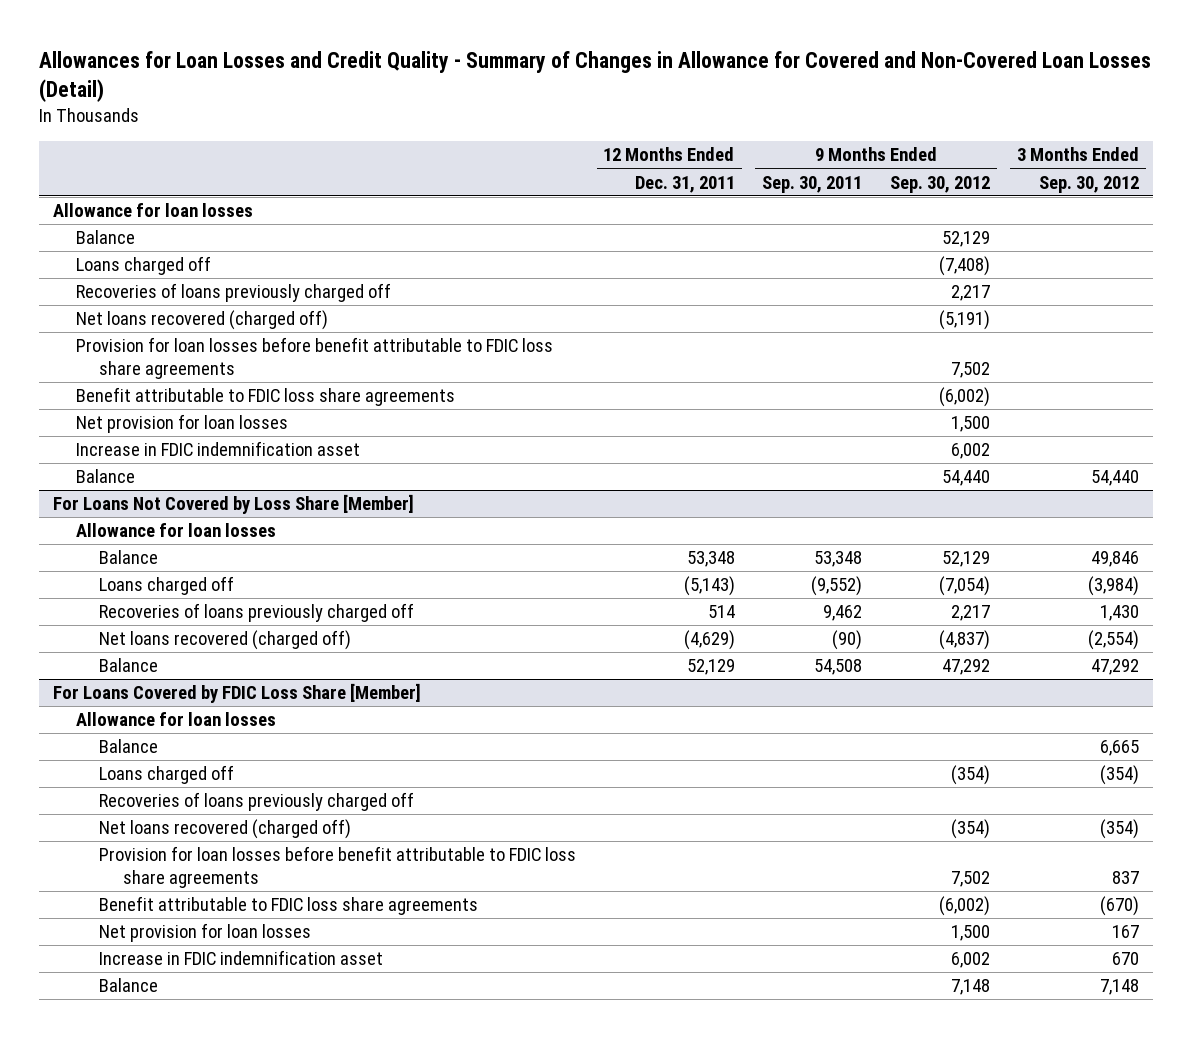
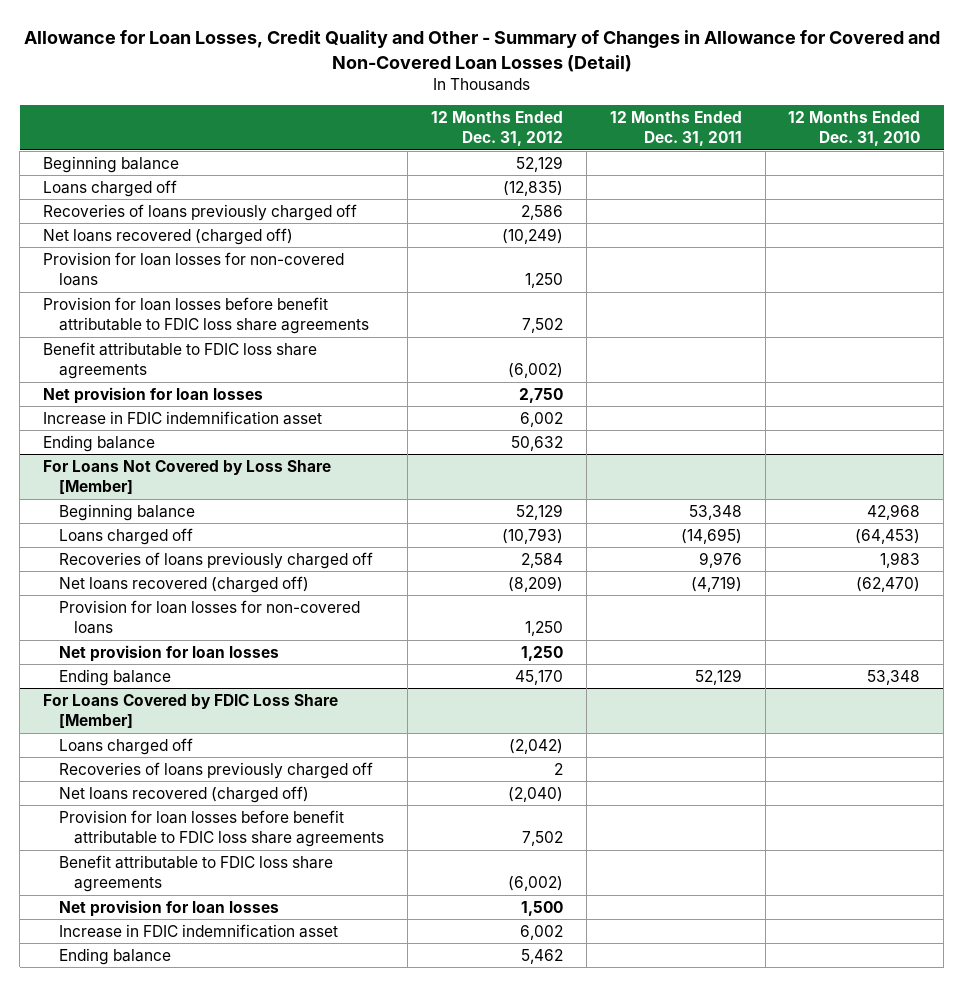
- Allowances for Loan Losses and Credit Quality - Summary of Changes in Allowance for Covered and Non-Covered Loan Losses (Detail)
+ Allowance for Loan Losses, Credit Quality and Other - Summary of Changes in Allowance for Covered and Non-Covered Loan Losses (Detail)
- | 12 Months Ended Dec. 31, 2011 | 9 Months Ended Sep. 30, 2011 | 9 Months Ended Sep. 30, 2012 | 3 Months Ended Sep. 30, 2012
+ | 12 Months Ended Dec. 31, 2012 | 12 Months Ended Dec. 31, 2011 | 12 Months Ended Dec. 31, 2010
- Allowance for loan losses
- Balance | | | 52,129 |
+ Beginning balance | 52,129 | |
+ Provision for loan losses for non-covered loans | 1,250 | |
- Balance | | | 54,440 | 54,440
+ Ending balance | 50,632 | |
@ For Loans Not Covered by Loss Share [Member]
- Allowance for loan losses
- Balance | 53,348 | 53,348 | 52,129 | 49,846
- Loans charged off | (5,143) | (9,552) | (7,054) | (3,984)
- Recoveries of loans previously charged off | 514 | 9,462 | 2,217 | 1,430
- Net loans recovered (charged off) | (4,629) | (90) | (4,837) | (2,554)
- Balance | 52,129 | 54,508 | 47,292 | 47,292
+ Beginning balance | 52,129 | 53,348 | 42,968
+ Loans charged off | (10,793) | (14,695) | (64,453)
+ Recoveries of loans previously charged off | 2,584 | 9,976 | 1,983
+ Net loans recovered (charged off) | (8,209) | (4,719) | (62,470)
+ Provision for loan losses for non-covered loans | 1,250 | |
+ Net provision for loan losses | 1,250 | |
+ Ending balance | 45,170 | 52,129 | 53,348
@ For Loans Covered by FDIC Loss Share [Member]
- Allowance for loan losses
- Balance | | | | 6,665
- Balance | | | 7,148 | 7,148
+ Ending balance | 5,462 | |

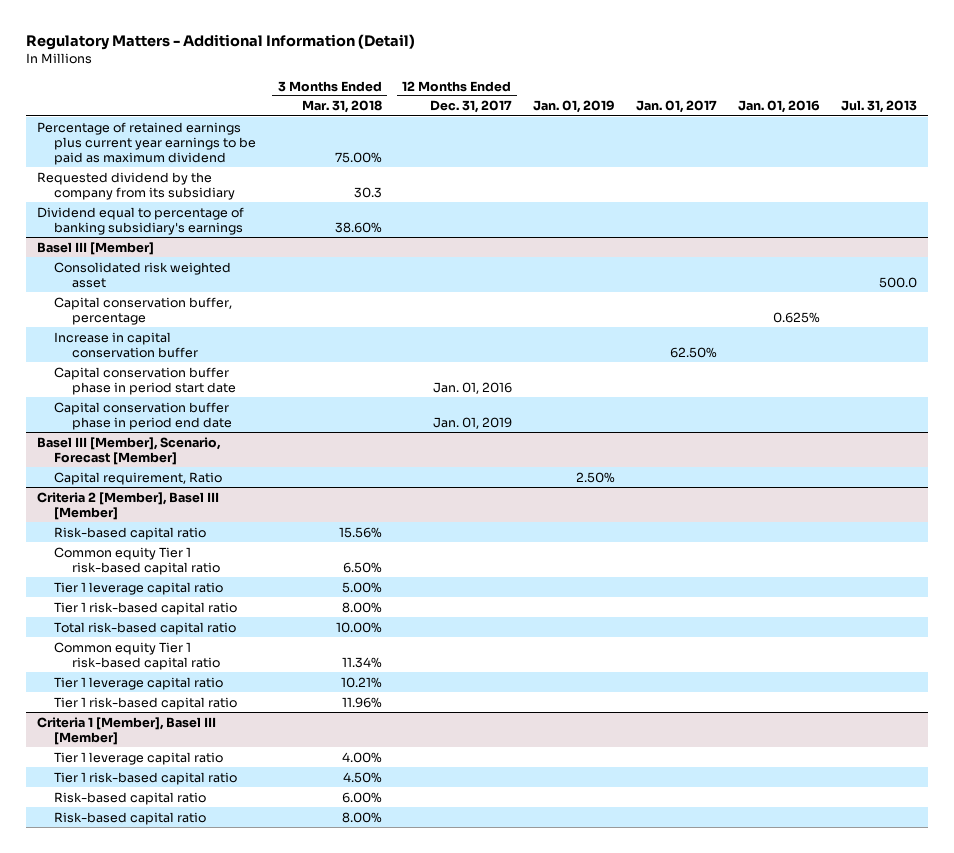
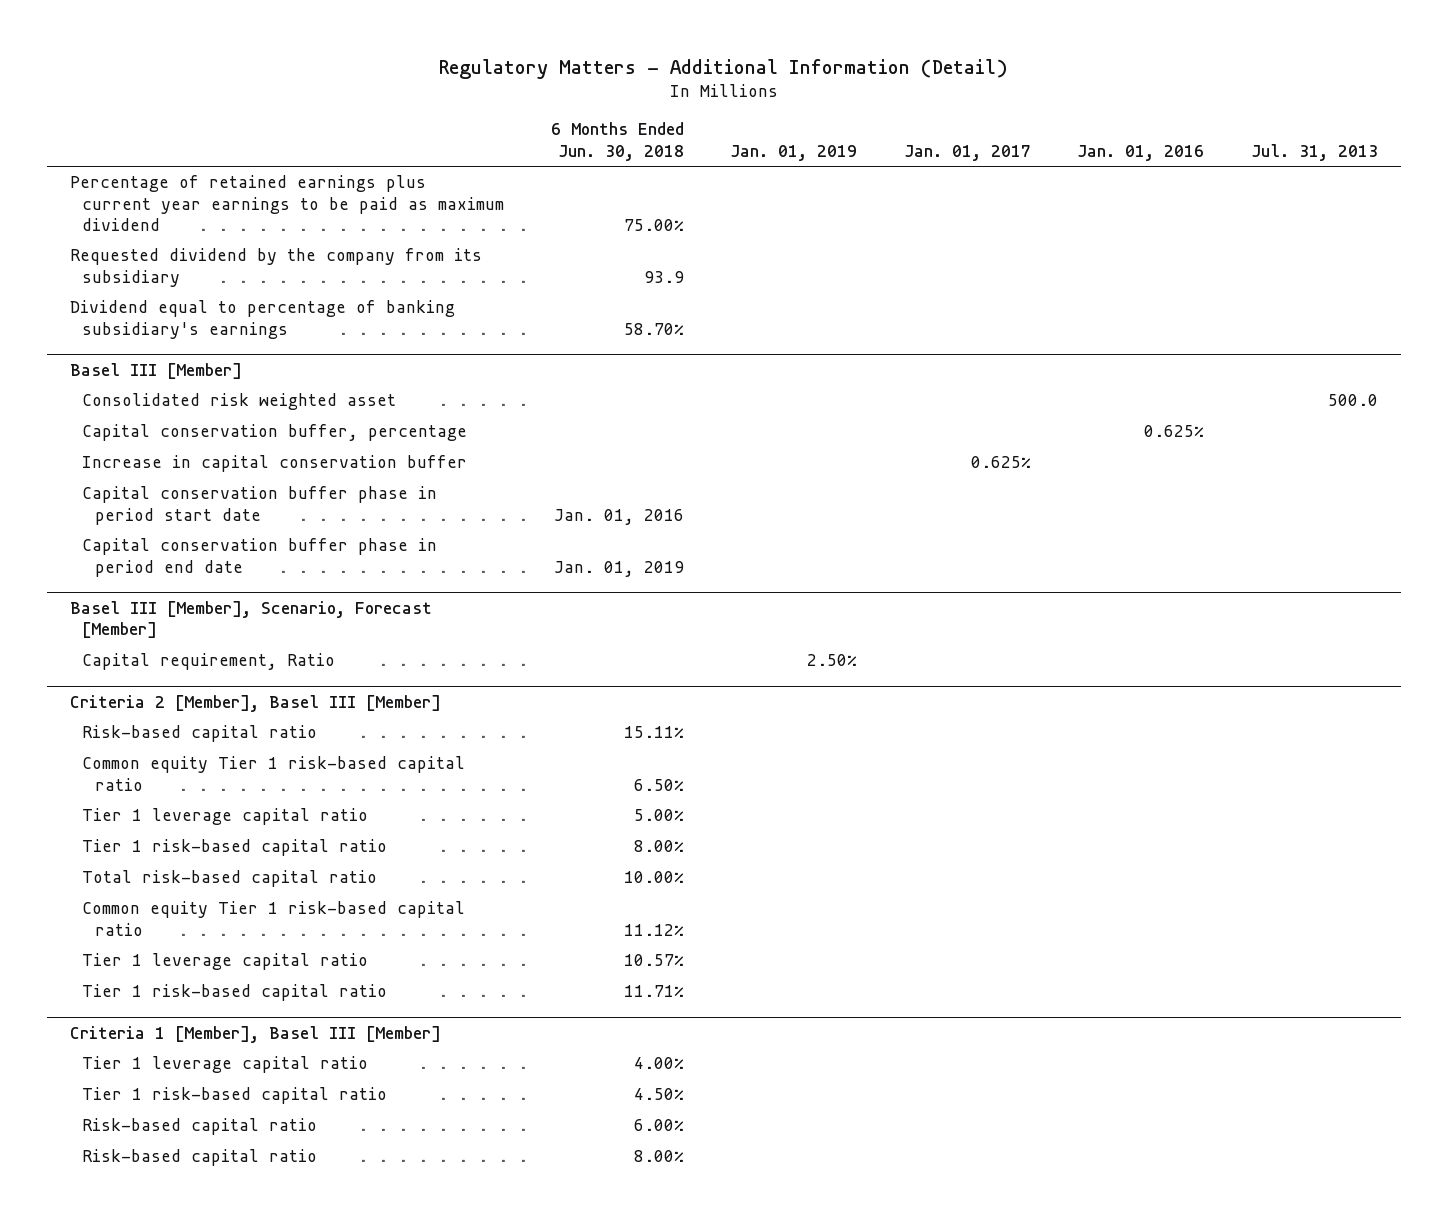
- | 3 Months Ended Mar. 31, 2018 | 12 Months Ended Dec. 31, 2017 | Jan. 01, 2019 | Jan. 01, 2017 | Jan. 01, 2016 | Jul. 31, 2013
+ | 6 Months Ended Jun. 30, 2018 | Jan. 01, 2019 | Jan. 01, 2017 | Jan. 01, 2016 | Jul. 31, 2013
@ Basel III [Member]
- Increase in capital conservation buffer | | | | 62.50% | |
+ Increase in capital conservation buffer | | | 0.625% | |

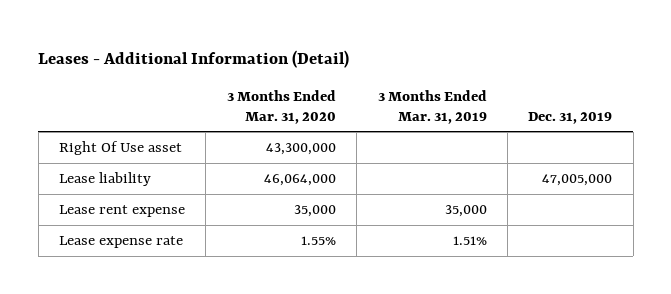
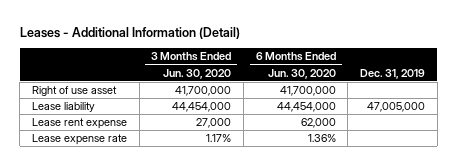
- | 3 Months Ended Mar. 31, 2020 | 3 Months Ended Mar. 31, 2019 | Dec. 31, 2019
+ | 3 Months Ended Jun. 30, 2020 | 6 Months Ended Jun. 30, 2020 | Dec. 31, 2019
- Right Of Use asset | 43,300,000 | |
+ Right of use asset | 41,700,000 | 41,700,000 |

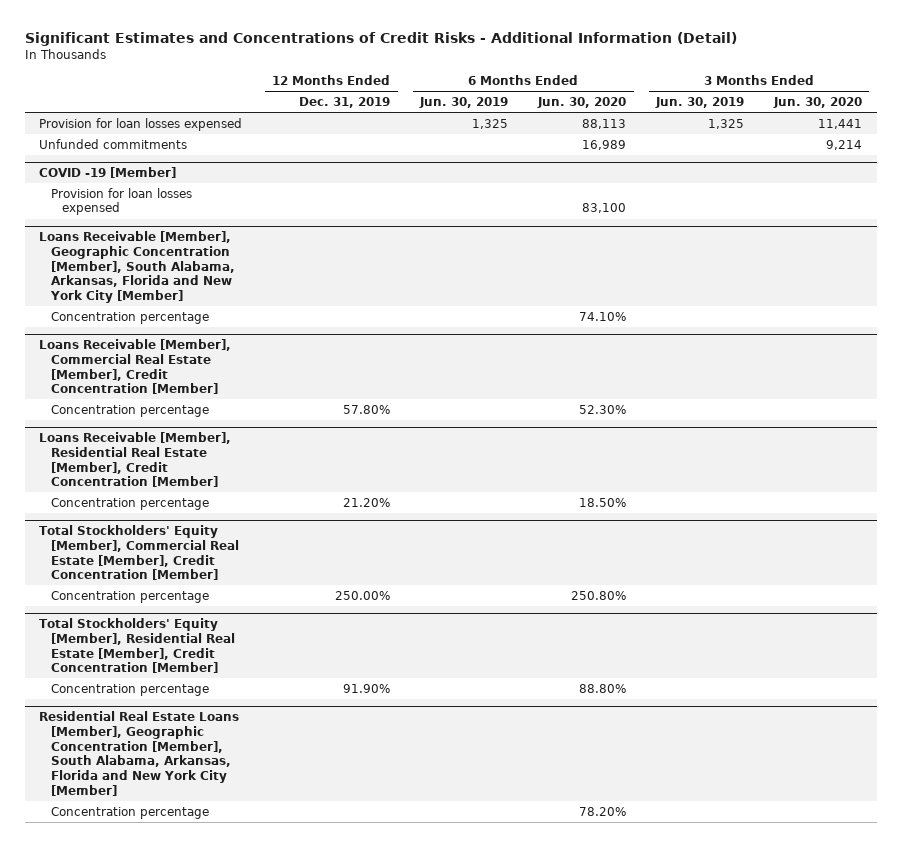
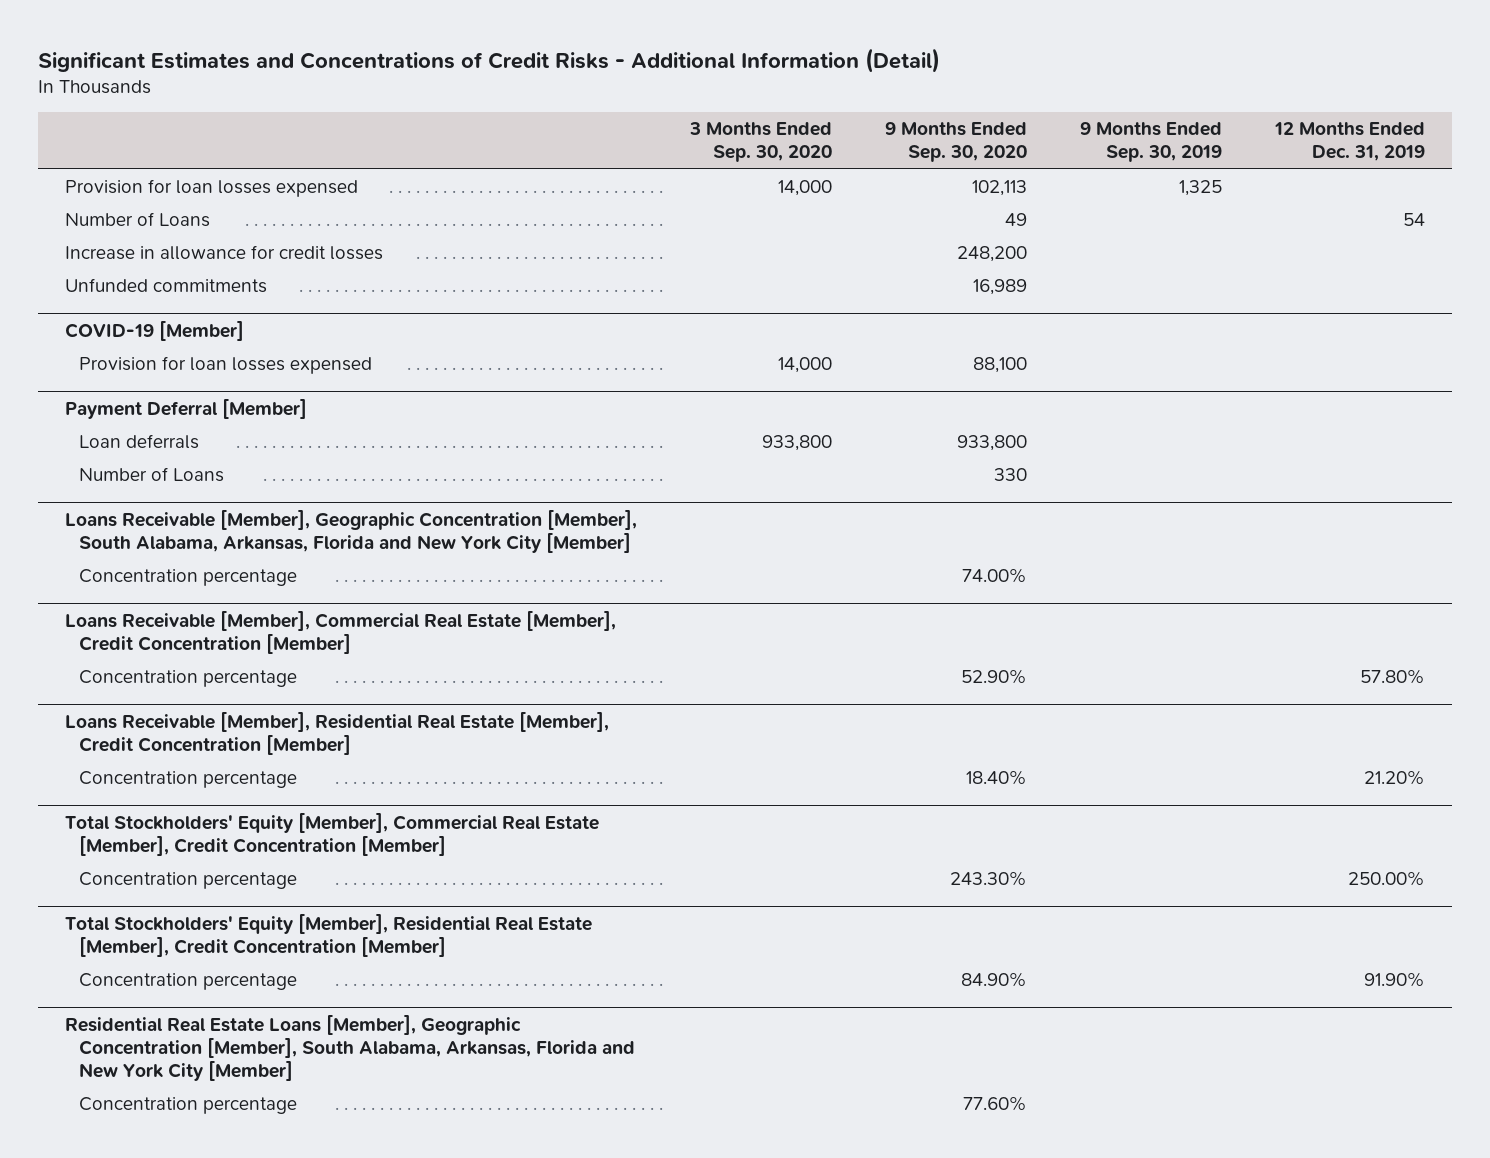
- | 12 Months Ended Dec. 31, 2019 | 6 Months Ended Jun. 30, 2019 | 6 Months Ended Jun. 30, 2020 | 3 Months Ended Jun. 30, 2019 | 3 Months Ended Jun. 30, 2020
+ | 3 Months Ended Sep. 30, 2020 | 9 Months Ended Sep. 30, 2020 | 9 Months Ended Sep. 30, 2019 | 12 Months Ended Dec. 31, 2019
+ Number of Loans | | 49 | | 54
+ Increase in allowance for credit losses | | 248,200 | |
- COVID -19 [Member]
+ COVID-19 [Member]
+ Payment Deferral [Member]
+ Loan deferrals | 933,800 | 933,800 | |
+ Number of Loans | | 330 | |

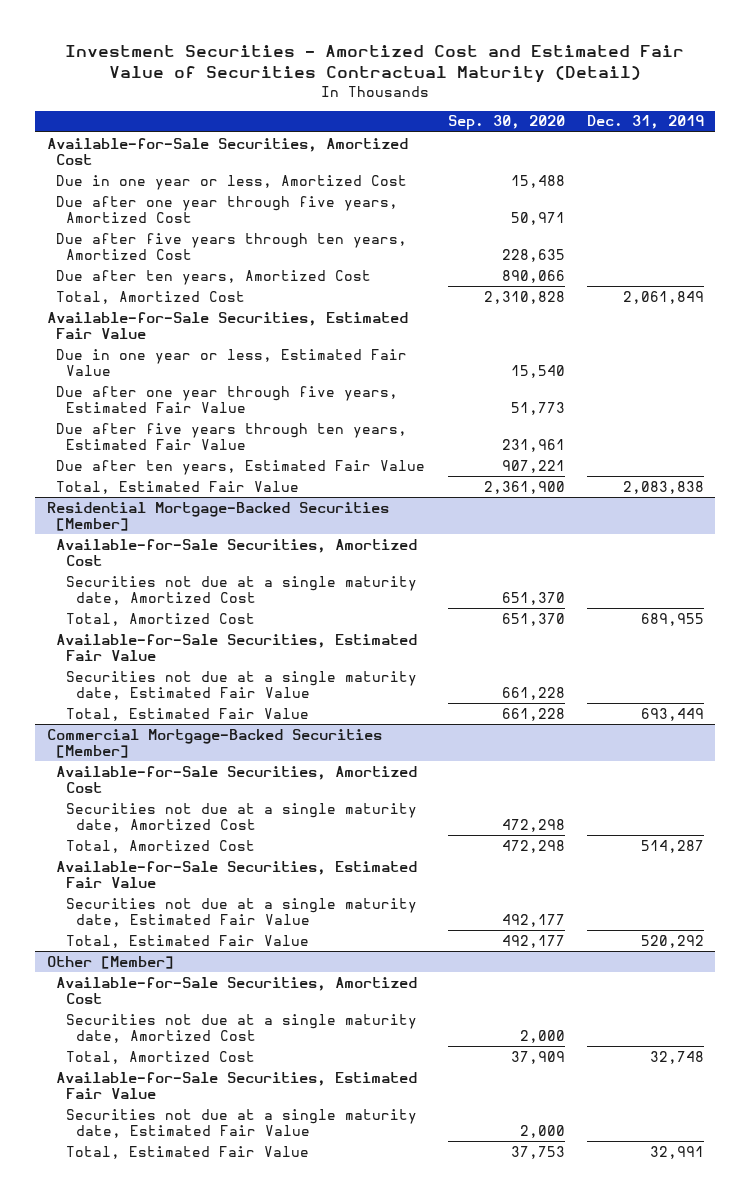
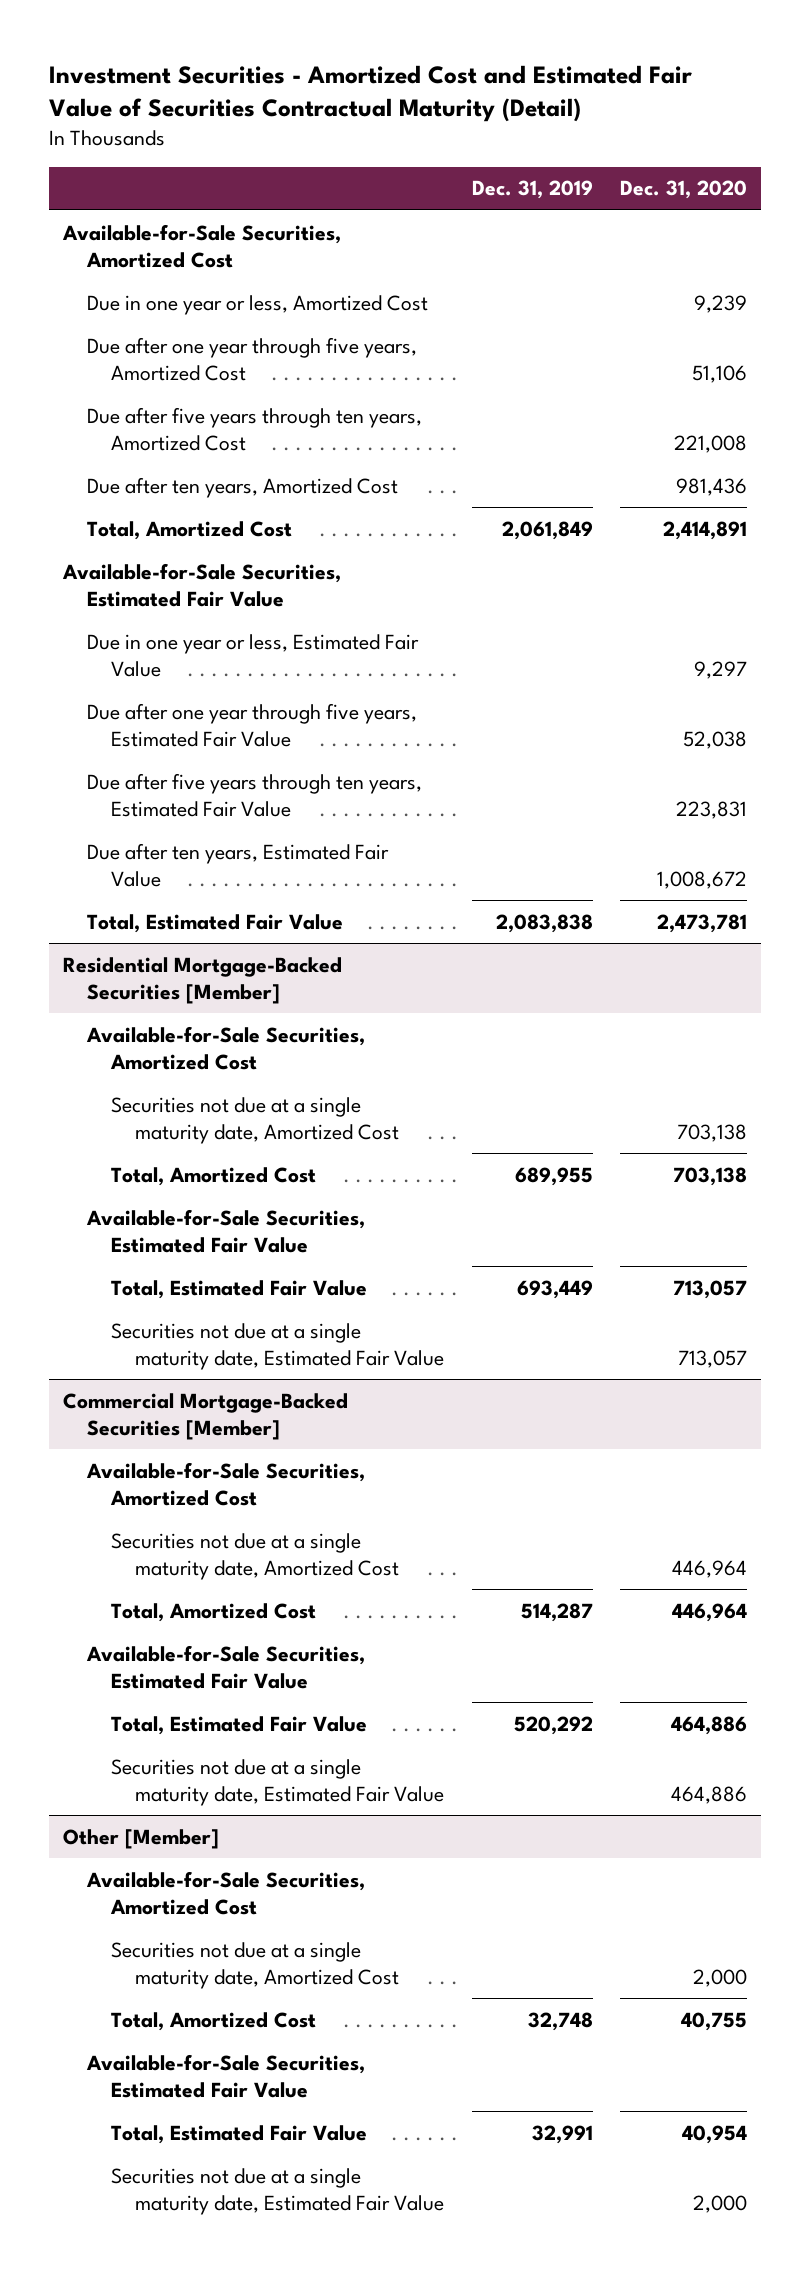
- | Sep. 30, 2020 | Dec. 31, 2019
+ | Dec. 31, 2019 | Dec. 31, 2020
@ Residential Mortgage-Backed Securities [Member]
moved down: Securities not due at a single maturity date, Estimated Fair Value | | 713,057
@ Commercial Mortgage-Backed Securities [Member]
moved down: Securities not due at a single maturity date, Estimated Fair Value | | 464,886
@ Other [Member]
moved down: Securities not due at a single maturity date, Estimated Fair Value | | 2,000

